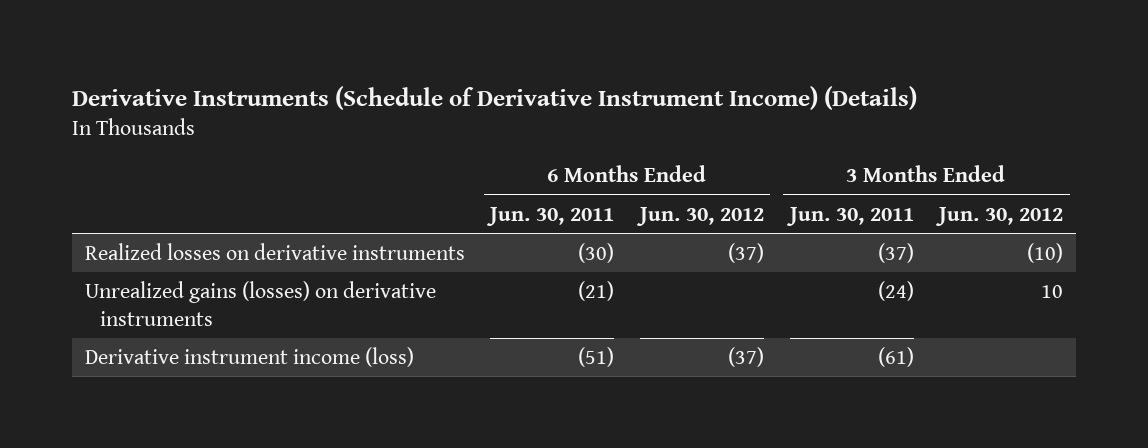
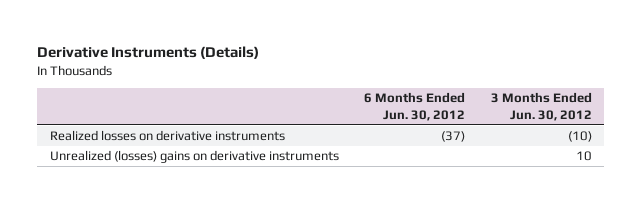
- Derivative Instruments (Schedule of Derivative Instrument Income) (Details)
+ Derivative Instruments (Details)
- | 6 Months Ended Jun. 30, 2011 | 6 Months Ended Jun. 30, 2012 | 3 Months Ended Jun. 30, 2011 | 3 Months Ended Jun. 30, 2012
+ | 6 Months Ended Jun. 30, 2012 | 3 Months Ended Jun. 30, 2012
- Unrealized gains (losses) on derivative instruments | (21) | | (24) | 10
- Derivative instrument income (loss) | (51) | (37) | (61) |
+ Unrealized (losses) gains on derivative instruments | | 10

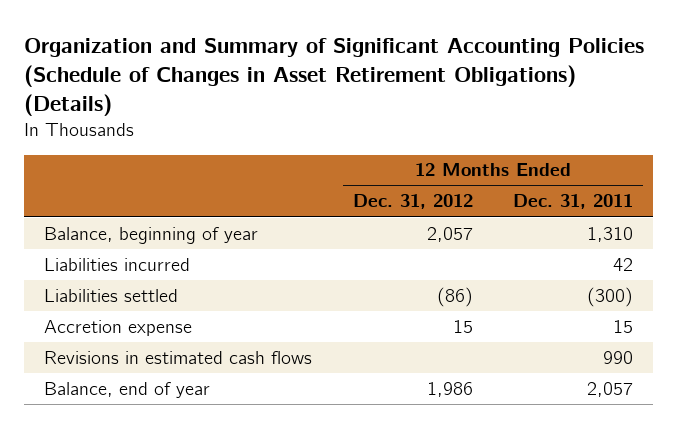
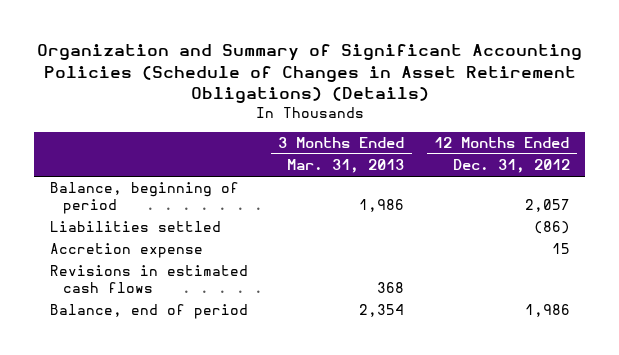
- | 12 Months Ended Dec. 31, 2012 | 12 Months Ended Dec. 31, 2011
+ | 3 Months Ended Mar. 31, 2013 | 12 Months Ended Dec. 31, 2012
- Balance, beginning of year | 2,057 | 1,310
- Liabilities incurred | | 42
+ Balance, beginning of period | 1,986 | 2,057
- Balance, end of year | 1,986 | 2,057
+ Balance, end of period | 2,354 | 1,986

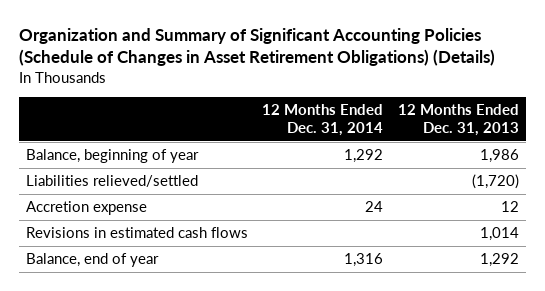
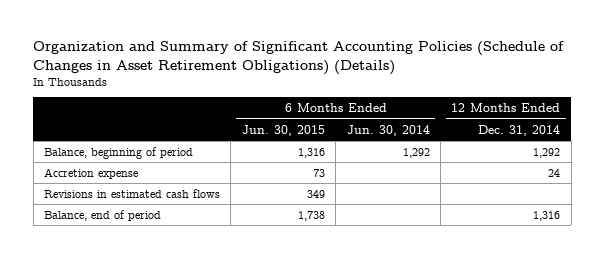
- | 12 Months Ended Dec. 31, 2014 | 12 Months Ended Dec. 31, 2013
+ | 6 Months Ended Jun. 30, 2015 | 6 Months Ended Jun. 30, 2014 | 12 Months Ended Dec. 31, 2014
- Balance, beginning of year | 1,292 | 1,986
- Liabilities relieved/settled | | (1,720)
+ Balance, beginning of period | 1,316 | 1,292 | 1,292
- Balance, end of year | 1,316 | 1,292
+ Balance, end of period | 1,738 | | 1,316

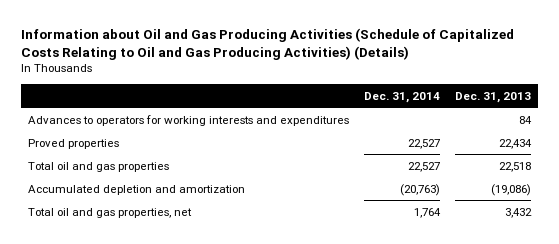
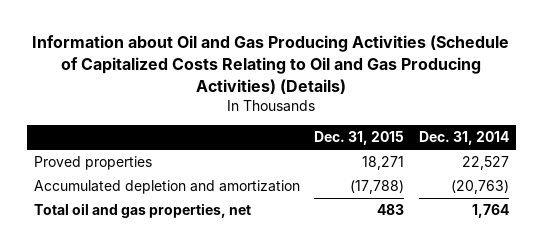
- | Dec. 31, 2014 | Dec. 31, 2013
+ | Dec. 31, 2015 | Dec. 31, 2014
- Advances to operators for working interests and expenditures | | 84
- Total oil and gas properties | 22,527 | 22,518

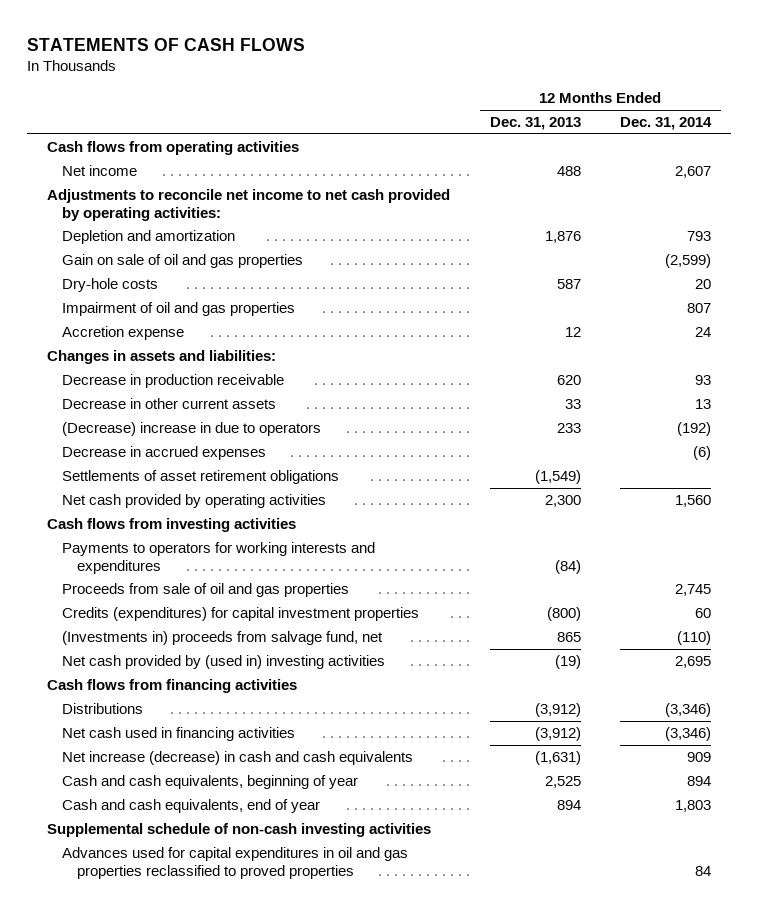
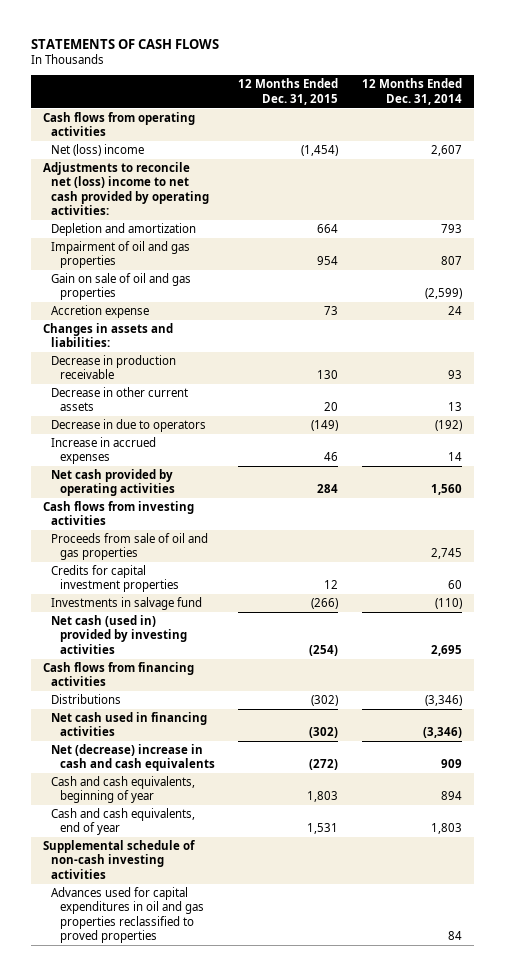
- | 12 Months Ended Dec. 31, 2013 | 12 Months Ended Dec. 31, 2014
+ | 12 Months Ended Dec. 31, 2015 | 12 Months Ended Dec. 31, 2014
- Net income | 488 | 2,607
- Adjustments to reconcile net income to net cash provided by operating activities:
+ Net (loss) income | (1,454) | 2,607
+ Adjustments to reconcile net (loss) income to net cash provided by operating activities:
- Dry-hole costs | 587 | 20
moved down: Gain on sale of oil and gas properties | | (2,599)
- (Decrease) increase in due to operators | 233 | (192)
- Decrease in accrued expenses | | (6)
- Settlements of asset retirement obligations | (1,549) |
+ Decrease in due to operators | (149) | (192)
+ Increase in accrued expenses | 46 | 14
- Payments to operators for working interests and expenditures | (84) |
- Credits (expenditures) for capital investment properties | (800) | 60
- (Investments in) proceeds from salvage fund, net | 865 | (110)
- Net cash provided by (used in) investing activities | (19) | 2,695
+ Credits for capital investment properties | 12 | 60
+ Investments in salvage fund | (266) | (110)
+ Net cash (used in) provided by investing activities | (254) | 2,695
- Net increase (decrease) in cash and cash equivalents | (1,631) | 909
+ Net (decrease) increase in cash and cash equivalents | (272) | 909

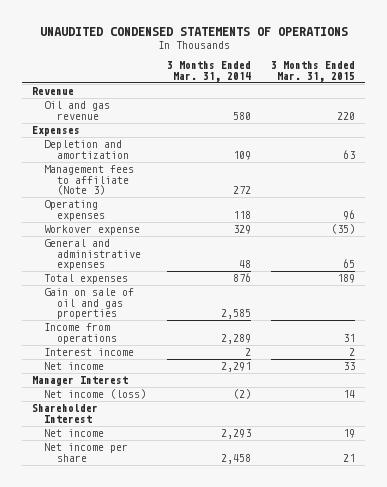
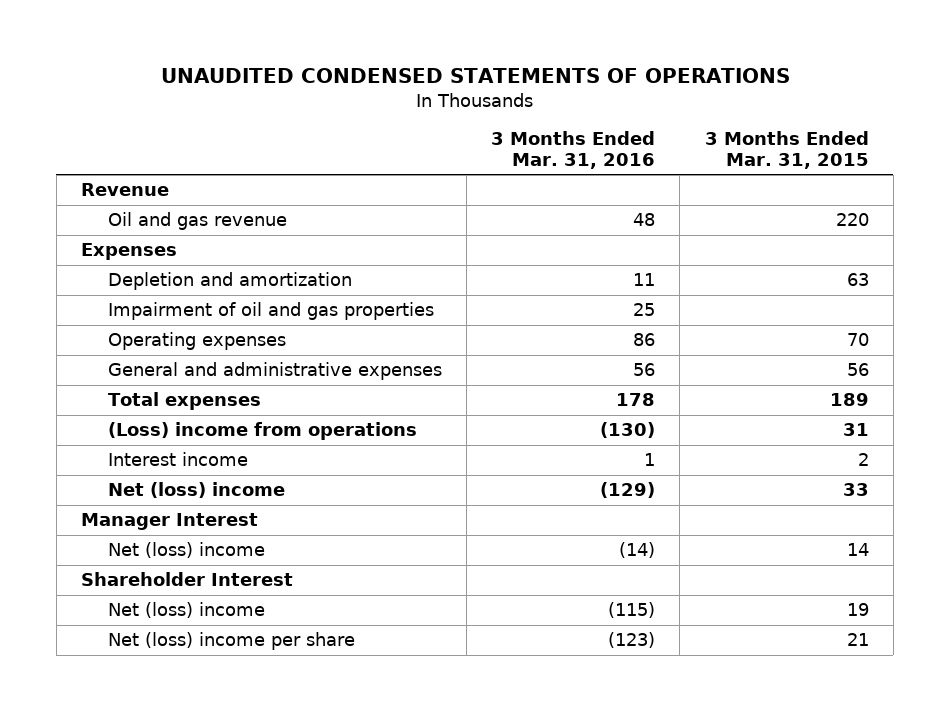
- | 3 Months Ended Mar. 31, 2014 | 3 Months Ended Mar. 31, 2015
+ | 3 Months Ended Mar. 31, 2016 | 3 Months Ended Mar. 31, 2015
- Management fees to affiliate (Note 3) | 272 |
- Operating expenses | 118 | 96
- Workover expense | 329 | (35)
- General and administrative expenses | 48 | 65
+ Impairment of oil and gas properties | 25 |
+ Operating expenses | 86 | 70
+ General and administrative expenses | 56 | 56
- Gain on sale of oil and gas properties | 2,585 |
- Income from operations | 2,289 | 31
+ (Loss) income from operations | (130) | 31
- Net income | 2,291 | 33
+ Net (loss) income | (129) | 33
- Net income (loss) | (2) | 14
+ Net (loss) income | (14) | 14
- Net income | 2,293 | 19
- Net income per share | 2,458 | 21
+ Net (loss) income | (115) | 19
+ Net (loss) income per share | (123) | 21

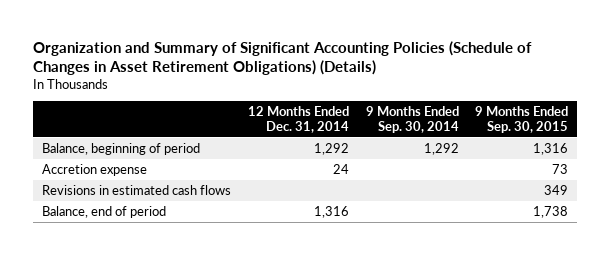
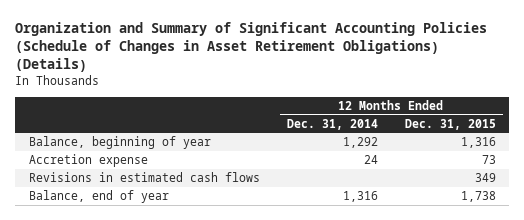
- | 12 Months Ended Dec. 31, 2014 | 9 Months Ended Sep. 30, 2014 | 9 Months Ended Sep. 30, 2015
+ | 12 Months Ended Dec. 31, 2014 | 12 Months Ended Dec. 31, 2015
- Balance, beginning of period | 1,292 | 1,292 | 1,316
+ Balance, beginning of year | 1,292 | 1,316
- Balance, end of period | 1,316 | | 1,738
+ Balance, end of year | 1,316 | 1,738

